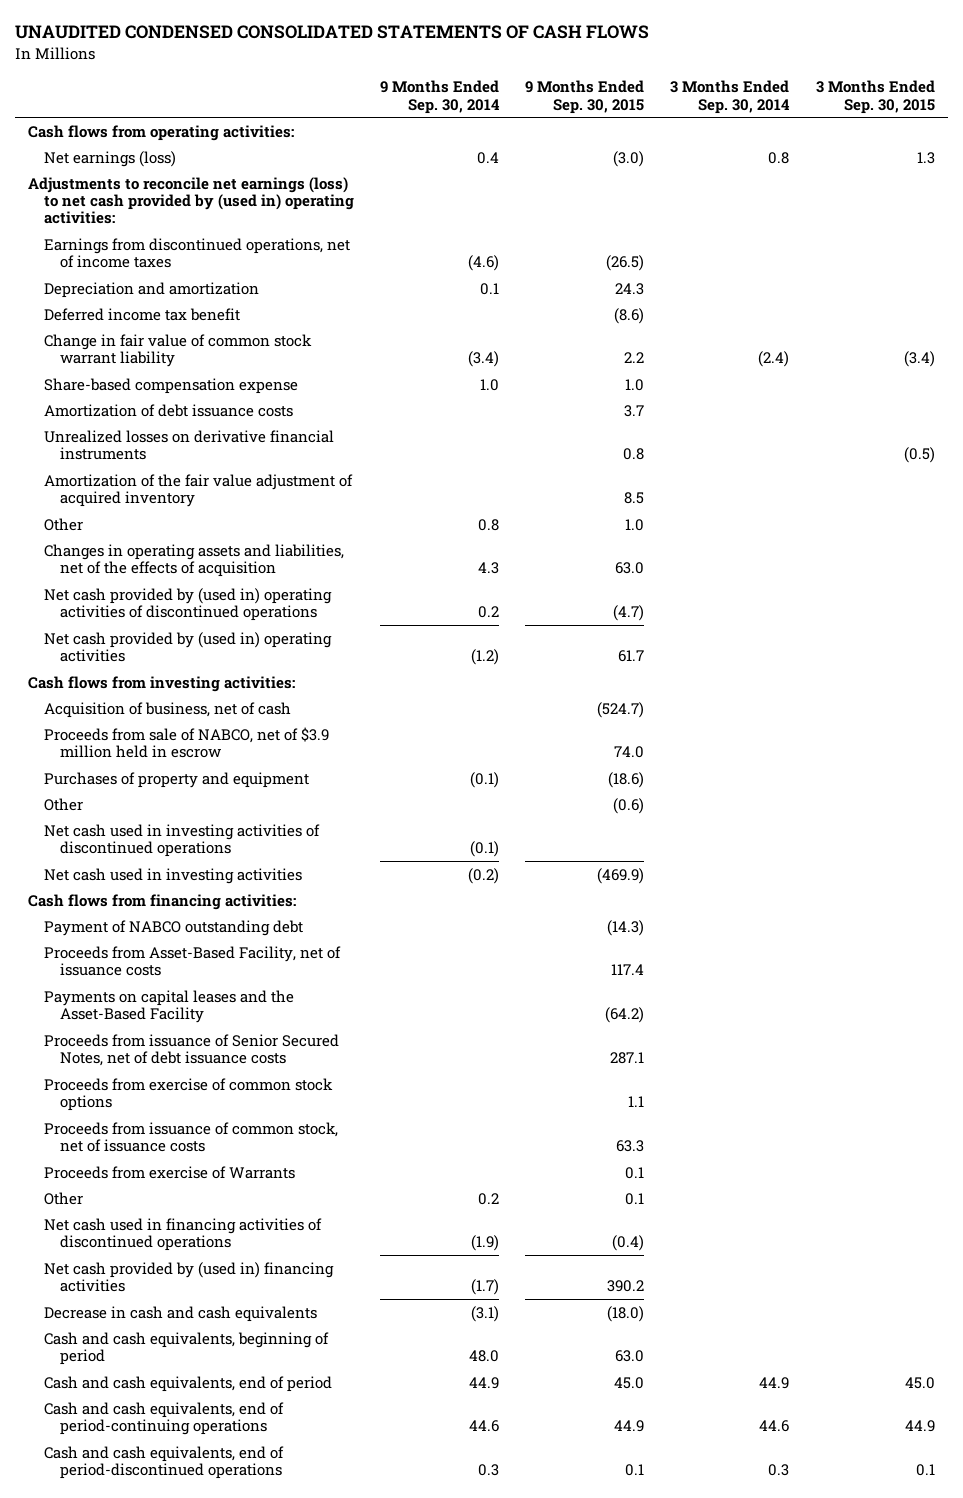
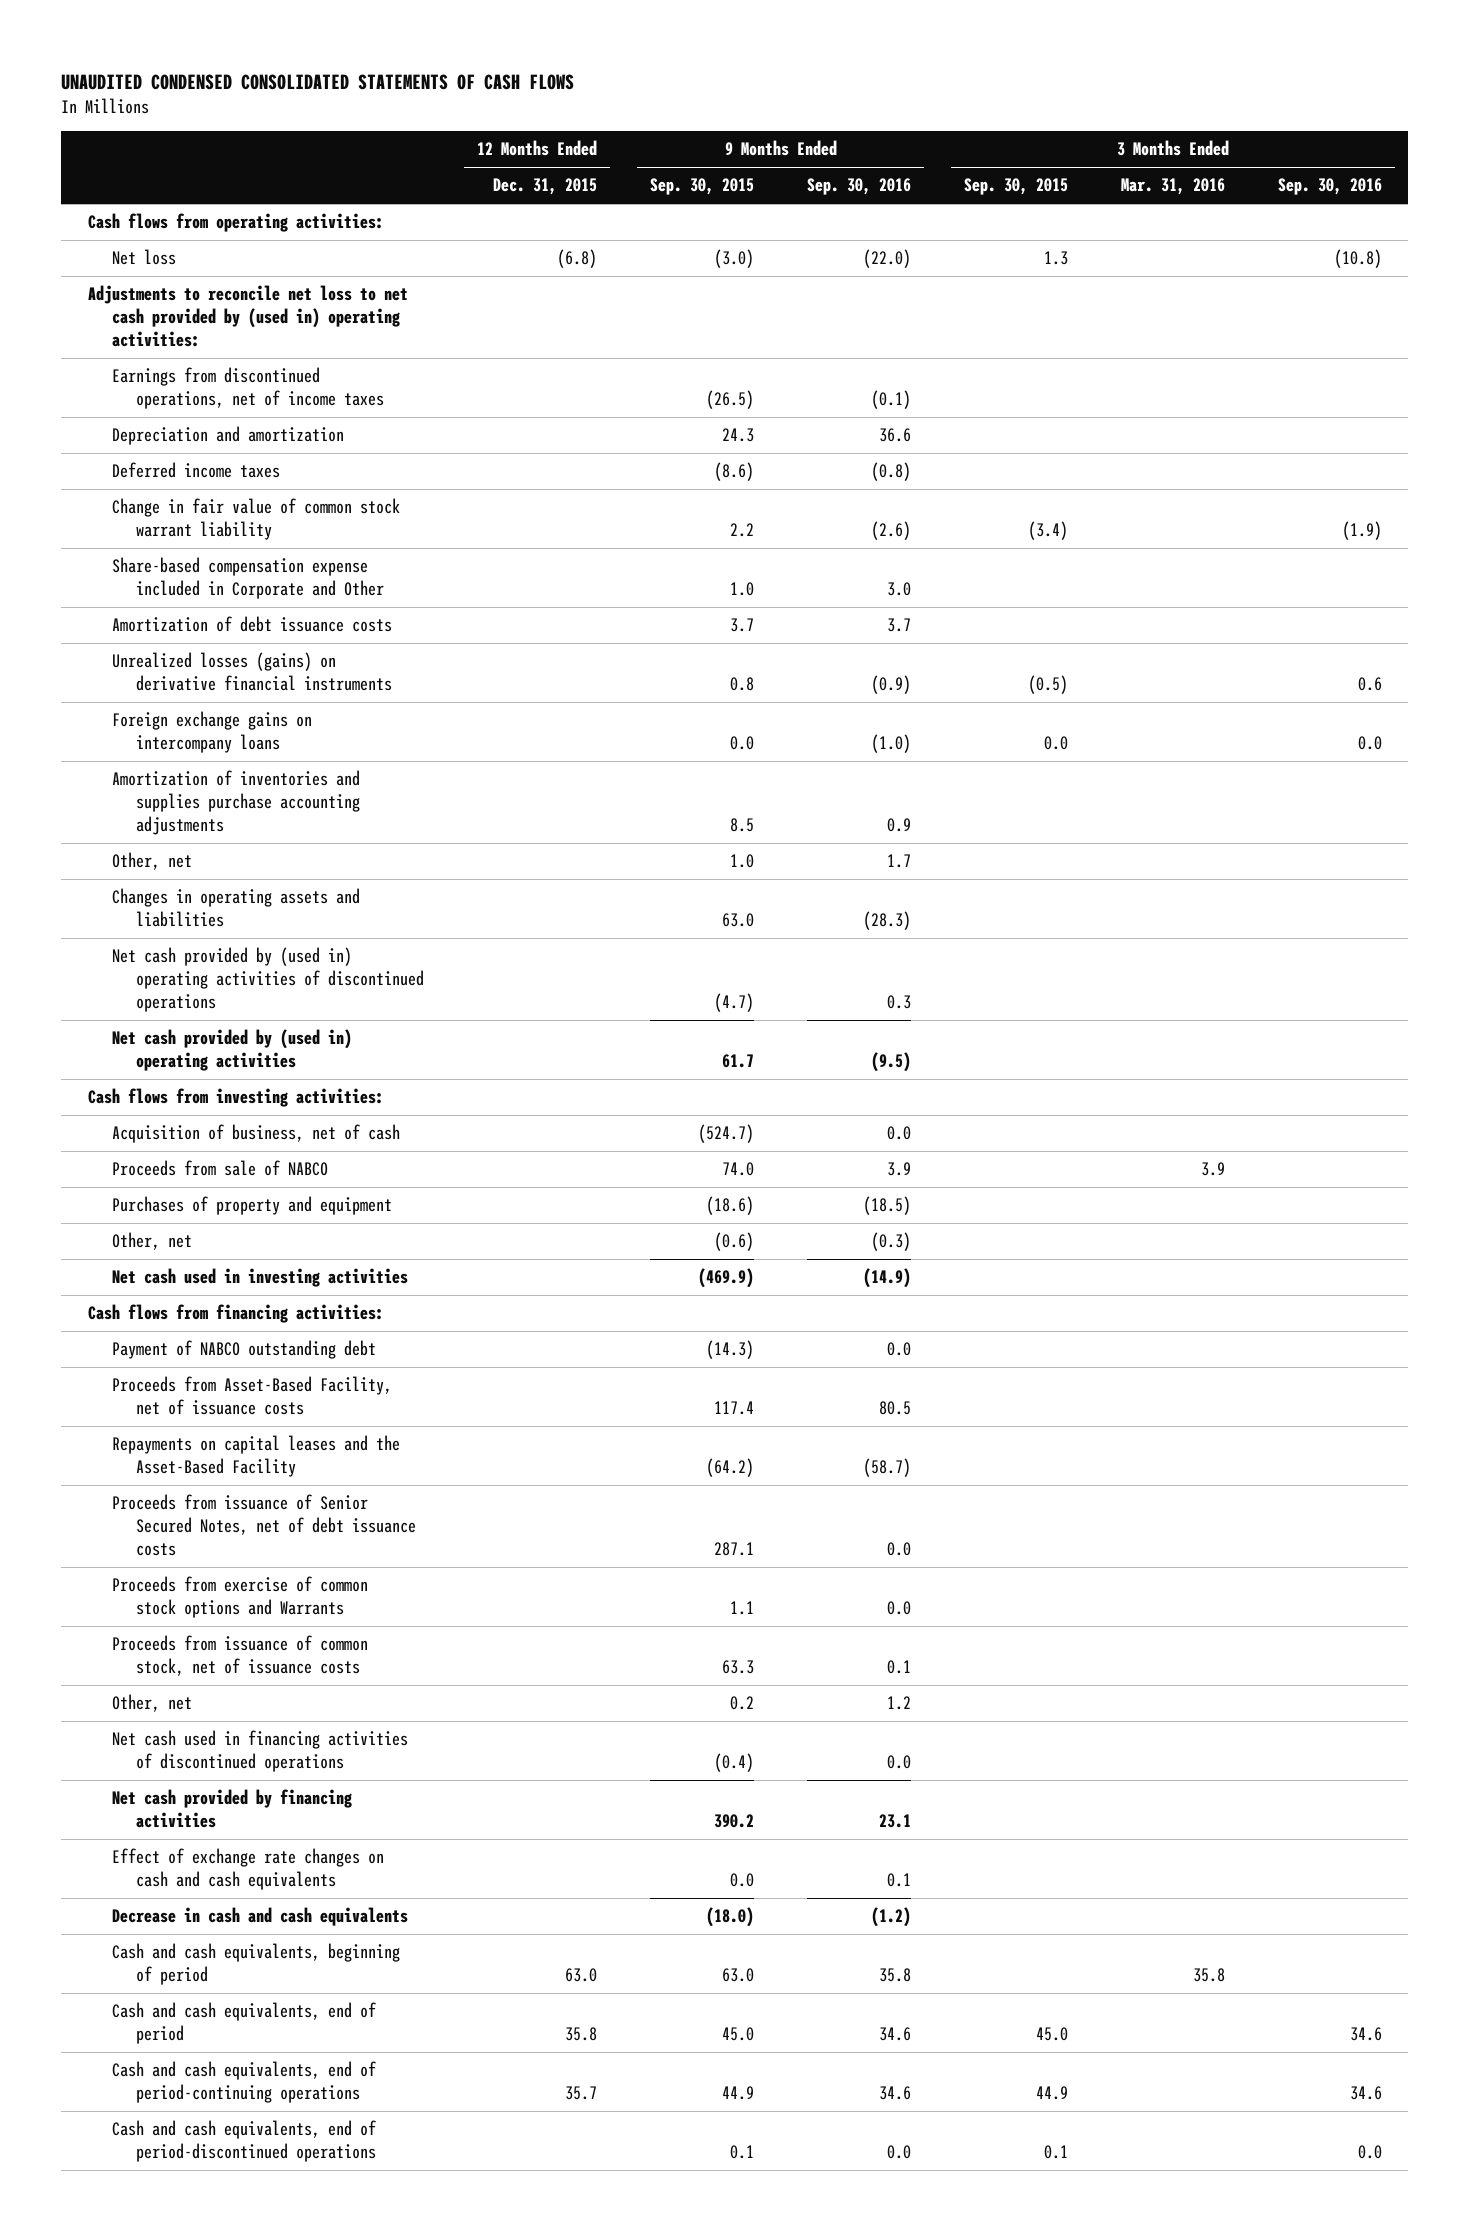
- | 9 Months Ended Sep. 30, 2014 | 9 Months Ended Sep. 30, 2015 | 3 Months Ended Sep. 30, 2014 | 3 Months Ended Sep. 30, 2015
+ | 12 Months Ended Dec. 31, 2015 | 9 Months Ended Sep. 30, 2015 | 9 Months Ended Sep. 30, 2016 | 3 Months Ended Sep. 30, 2015 | 3 Months Ended Mar. 31, 2016 | 3 Months Ended Sep. 30, 2016
- Net earnings (loss) | 0.4 | (3.0) | 0.8 | 1.3
- Adjustments to reconcile net earnings (loss) to net cash provided by (used in) operating activities:
+ Net loss | (6.8) | (3.0) | (22.0) | 1.3 | | (10.8)
+ Adjustments to reconcile net loss to net cash provided by (used in) operating activities:
- Deferred income tax benefit | | (8.6) | |
+ Deferred income taxes | | (8.6) | (0.8) | | |
- Share-based compensation expense | 1.0 | 1.0 | |
+ Share-based compensation expense included in Corporate and Other | | 1.0 | 3.0 | | |
- Unrealized losses on derivative financial instruments | | 0.8 | | (0.5)
- Amortization of the fair value adjustment of acquired inventory | | 8.5 | |
- Other | 0.8 | 1.0 | |
- Changes in operating assets and liabilities, net of the effects of acquisition | 4.3 | 63.0 | |
+ Unrealized losses (gains) on derivative financial instruments | | 0.8 | (0.9) | (0.5) | | 0.6
+ Foreign exchange gains on intercompany loans | | 0.0 | (1.0) | 0.0 | | 0.0
+ Amortization of inventories and supplies purchase accounting adjustments | | 8.5 | 0.9 | | |
+ Other, net | | 1.0 | 1.7 | | |
+ Changes in operating assets and liabilities | | 63.0 | (28.3) | | |
- Proceeds from sale of NABCO, net of $3.9 million held in escrow | | 74.0 | |
+ Proceeds from sale of NABCO | | 74.0 | 3.9 | | 3.9 |
- Other | | (0.6) | |
- Net cash used in investing activities of discontinued operations | (0.1) | | |
+ Other, net | | (0.6) | (0.3) | | |
- Payments on capital leases and the Asset-Based Facility | | (64.2) | |
+ Repayments on capital leases and the Asset-Based Facility | | (64.2) | (58.7) | | |
- Proceeds from exercise of common stock options | | 1.1 | |
+ Proceeds from exercise of common stock options and Warrants | | 1.1 | 0.0 | | |
- Proceeds from exercise of Warrants | | 0.1 | |
- Other | 0.2 | 0.1 | |
+ Other, net | | 0.2 | 1.2 | | |
- Net cash provided by (used in) financing activities | (1.7) | 390.2 | |
+ Net cash provided by financing activities | | 390.2 | 23.1 | | |
+ Effect of exchange rate changes on cash and cash equivalents | | 0.0 | 0.1 | | |

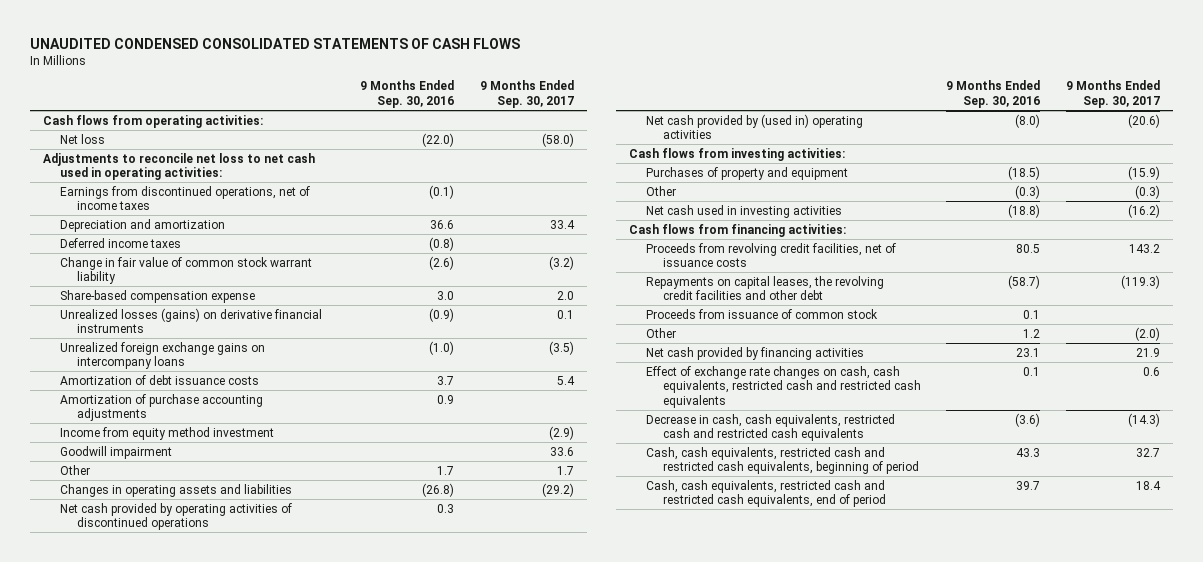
- | 12 Months Ended Dec. 31, 2015 | 9 Months Ended Sep. 30, 2015 | 9 Months Ended Sep. 30, 2016 | 3 Months Ended Sep. 30, 2015 | 3 Months Ended Mar. 31, 2016 | 3 Months Ended Sep. 30, 2016
+ | 9 Months Ended Sep. 30, 2016 | 9 Months Ended Sep. 30, 2017
- Adjustments to reconcile net loss to net cash provided by (used in) operating activities:
+ Adjustments to reconcile net loss to net cash used in operating activities:
- Share-based compensation expense included in Corporate and Other | | 1.0 | 3.0 | | |
+ Share-based compensation expense | 3.0 | 2.0
- Foreign exchange gains on intercompany loans | | 0.0 | (1.0) | 0.0 | | 0.0
- Amortization of inventories and supplies purchase accounting adjustments | | 8.5 | 0.9 | | |
- Other, net | | 1.0 | 1.7 | | |
- Changes in operating assets and liabilities | | 63.0 | (28.3) | | |
- Net cash provided by (used in) operating activities of discontinued operations | | (4.7) | 0.3 | | |
- Net cash provided by (used in) operating activities | | 61.7 | (9.5) | | |
+ Unrealized foreign exchange gains on intercompany loans | (1.0) | (3.5)
moved down: Amortization of debt issuance costs | 3.7 | 5.4
+ Amortization of purchase accounting adjustments | 0.9 |
+ Income from equity method investment | | (2.9)
+ Goodwill impairment | | 33.6
+ Other | 1.7 | 1.7
+ Changes in operating assets and liabilities | (26.8) | (29.2)
+ Net cash provided by operating activities of discontinued operations | 0.3 |
+ Net cash provided by (used in) operating activities | (8.0) | (20.6)
- Acquisition of business, net of cash | | (524.7) | 0.0 | | |
- Proceeds from sale of NABCO | | 74.0 | 3.9 | | 3.9 |
- Other, net | | (0.6) | (0.3) | | |
- Net cash used in investing activities | | (469.9) | (14.9) | | |
+ Other | (0.3) | (0.3)
+ Net cash used in investing activities | (18.8) | (16.2)
- Payment of NABCO outstanding debt | | (14.3) | 0.0 | | |
- Proceeds from Asset-Based Facility, net of issuance costs | | 117.4 | 80.5 | | |
- Repayments on capital leases and the Asset-Based Facility | | (64.2) | (58.7) | | |
- Proceeds from issuance of Senior Secured Notes, net of debt issuance costs | | 287.1 | 0.0 | | |
- Proceeds from exercise of common stock options and Warrants | | 1.1 | 0.0 | | |
- Proceeds from issuance of common stock, net of issuance costs | | 63.3 | 0.1 | | |
- Other, net | | 0.2 | 1.2 | | |
- Net cash used in financing activities of discontinued operations | | (0.4) | 0.0 | | |
+ Proceeds from revolving credit facilities, net of issuance costs | 80.5 | 143.2
+ Repayments on capital leases, the revolving credit facilities and other debt | (58.7) | (119.3)
+ Proceeds from issuance of common stock | 0.1 |
+ Other | 1.2 | (2.0)
- Effect of exchange rate changes on cash and cash equivalents | | 0.0 | 0.1 | | |
- Decrease in cash and cash equivalents | | (18.0) | (1.2) | | |
- Cash and cash equivalents, beginning of period | 63.0 | 63.0 | 35.8 | | 35.8 |
- Cash and cash equivalents, end of period | 35.8 | 45.0 | 34.6 | 45.0 | | 34.6
- Cash and cash equivalents, end of period-continuing operations | 35.7 | 44.9 | 34.6 | 44.9 | | 34.6
- Cash and cash equivalents, end of period-discontinued operations | | 0.1 | 0.0 | 0.1 | | 0.0
+ Effect of exchange rate changes on cash, cash equivalents, restricted cash and restricted cash equivalents | 0.1 | 0.6
+ Decrease in cash, cash equivalents, restricted cash and restricted cash equivalents | (3.6) | (14.3)
+ Cash, cash equivalents, restricted cash and restricted cash equivalents, beginning of period | 43.3 | 32.7
+ Cash, cash equivalents, restricted cash and restricted cash equivalents, end of period | 39.7 | 18.4

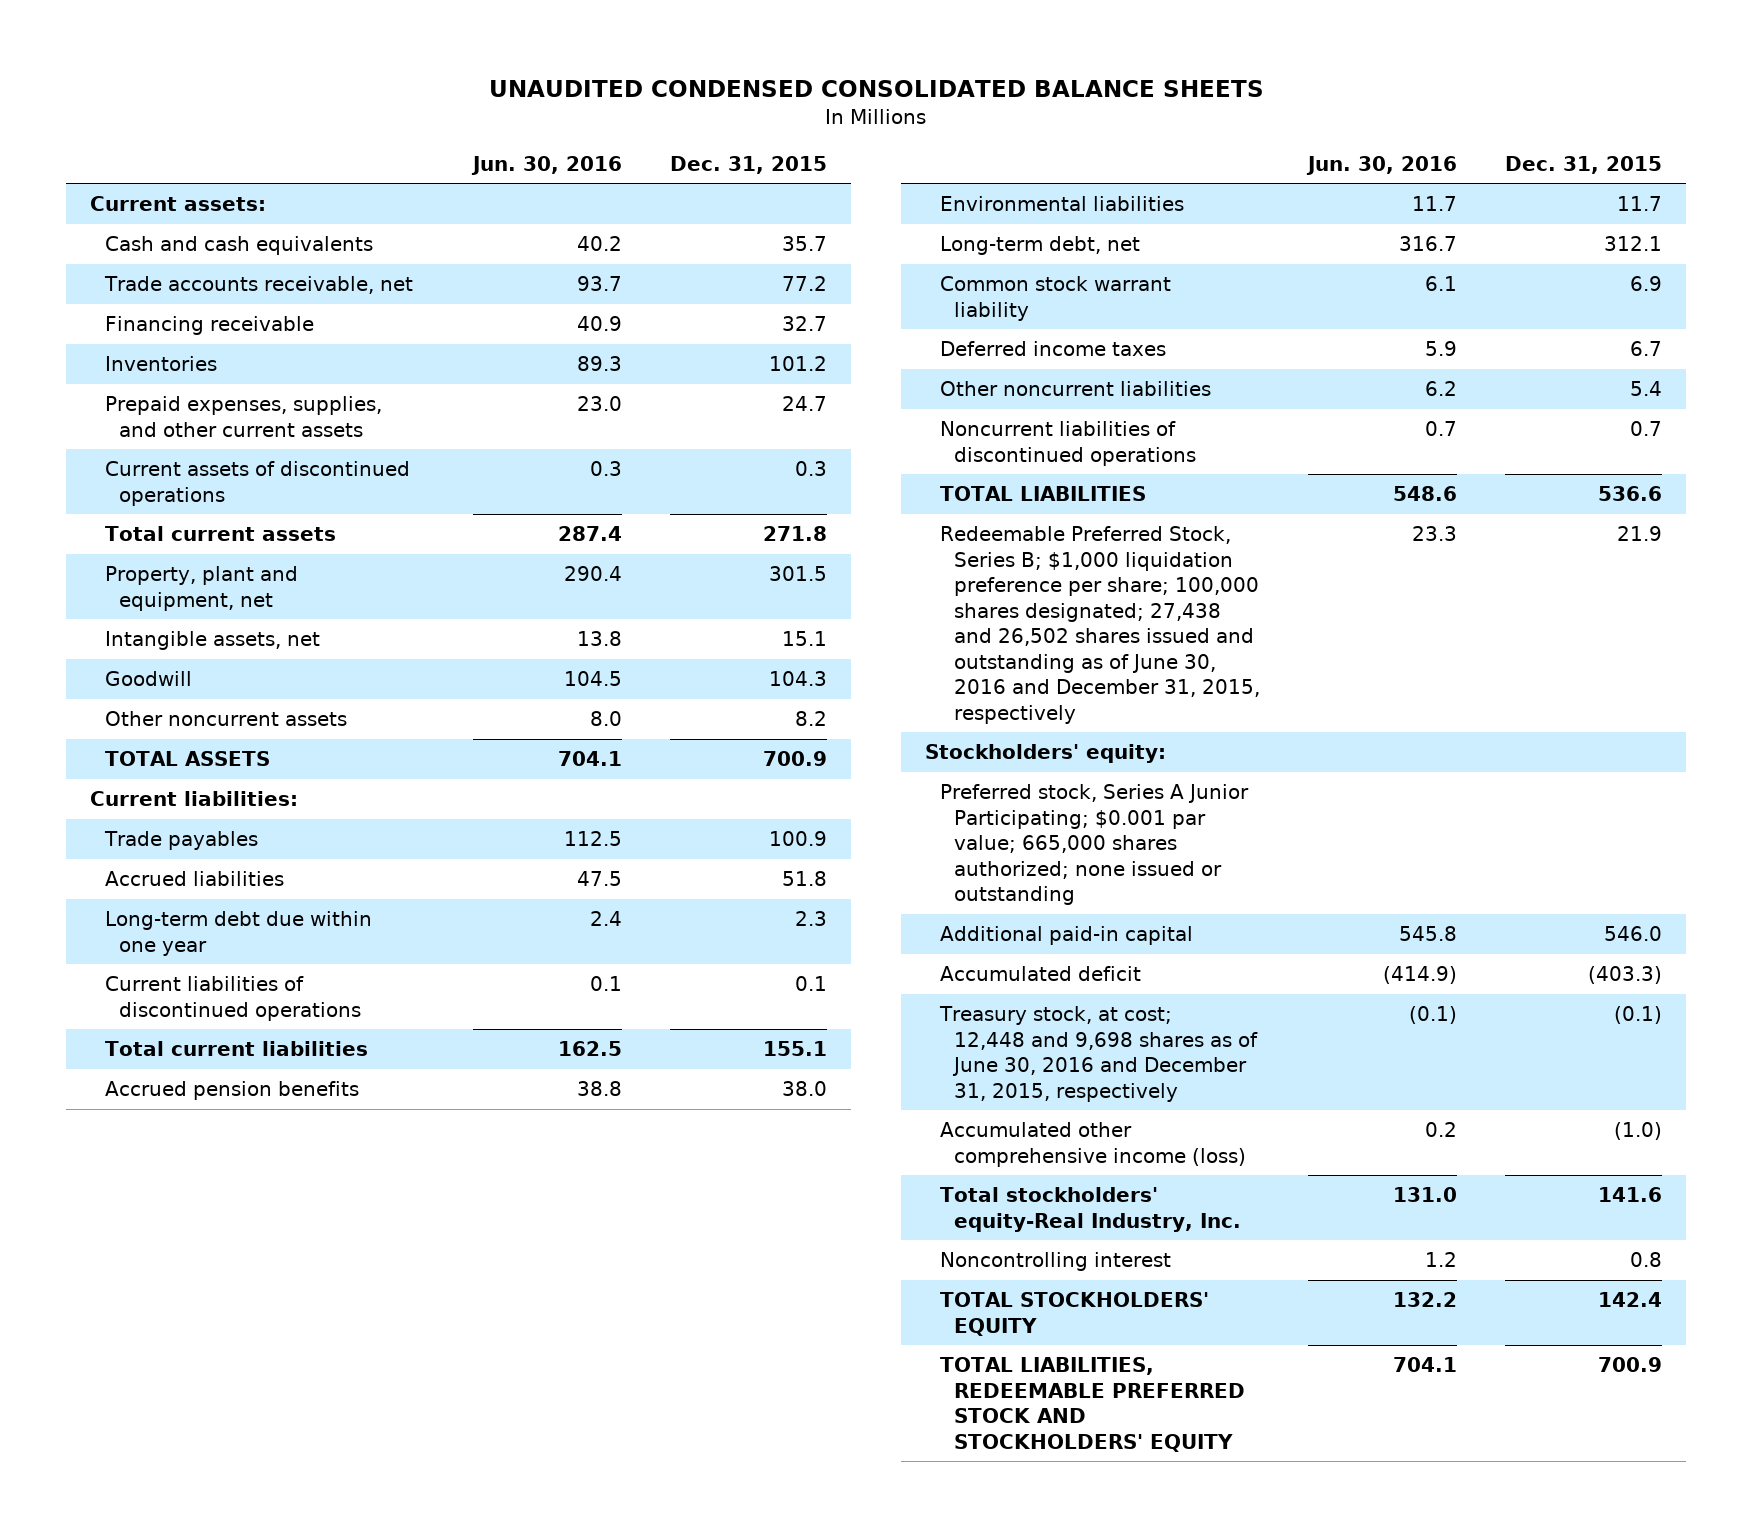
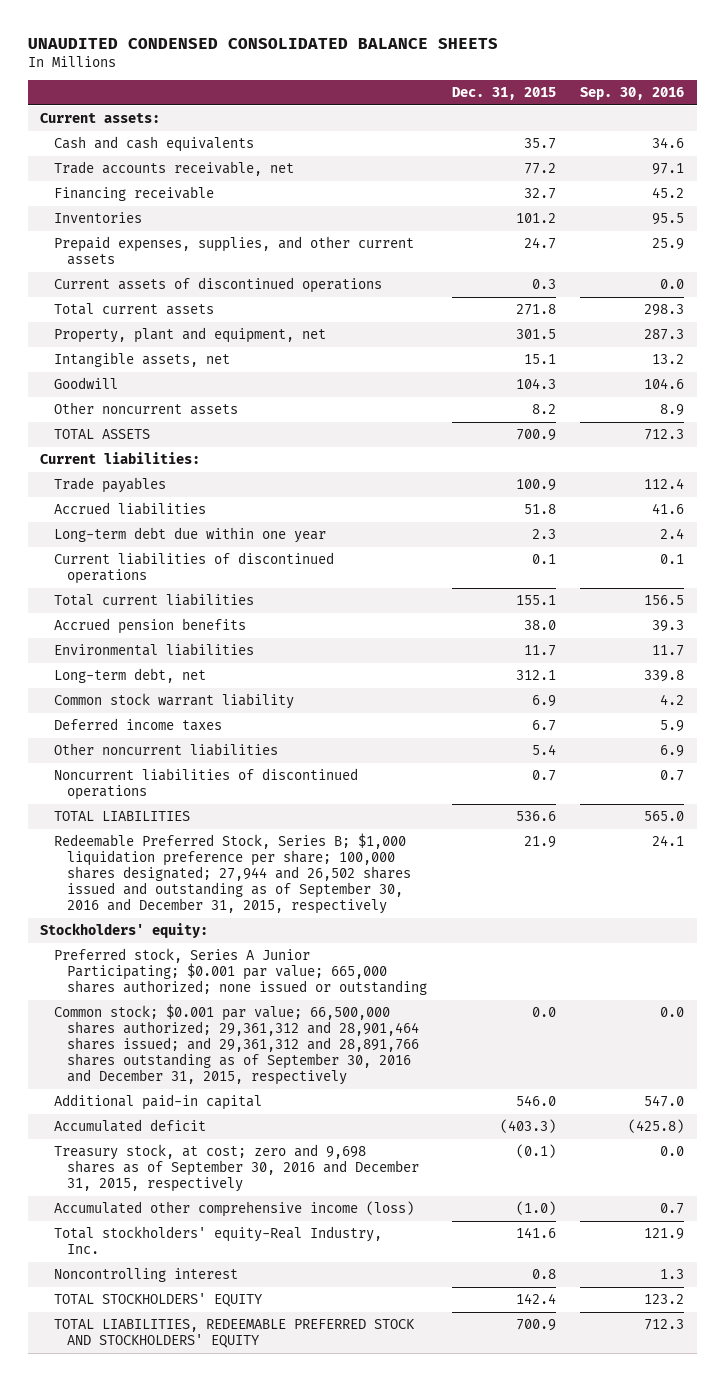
- | Jun. 30, 2016 | Dec. 31, 2015
+ | Dec. 31, 2015 | Sep. 30, 2016
- Redeemable Preferred Stock, Series B; $1,000 liquidation preference per share; 100,000 shares designated; 27,438 and 26,502 shares issued and outstanding as of June 30, 2016 and December 31, 2015, respectively | 23.3 | 21.9
+ Redeemable Preferred Stock, Series B; $1,000 liquidation preference per share; 100,000 shares designated; 27,944 and 26,502 shares issued and outstanding as of September 30, 2016 and December 31, 2015, respectively | 21.9 | 24.1
+ Common stock; $0.001 par value; 66,500,000 shares authorized; 29,361,312 and 28,901,464 shares issued; and 29,361,312 and 28,891,766 shares outstanding as of September 30, 2016 and December 31, 2015, respectively | 0.0 | 0.0
- Treasury stock, at cost; 12,448 and 9,698 shares as of June 30, 2016 and December 31, 2015, respectively | (0.1) | (0.1)
+ Treasury stock, at cost; zero and 9,698 shares as of September 30, 2016 and December 31, 2015, respectively | (0.1) | 0.0

